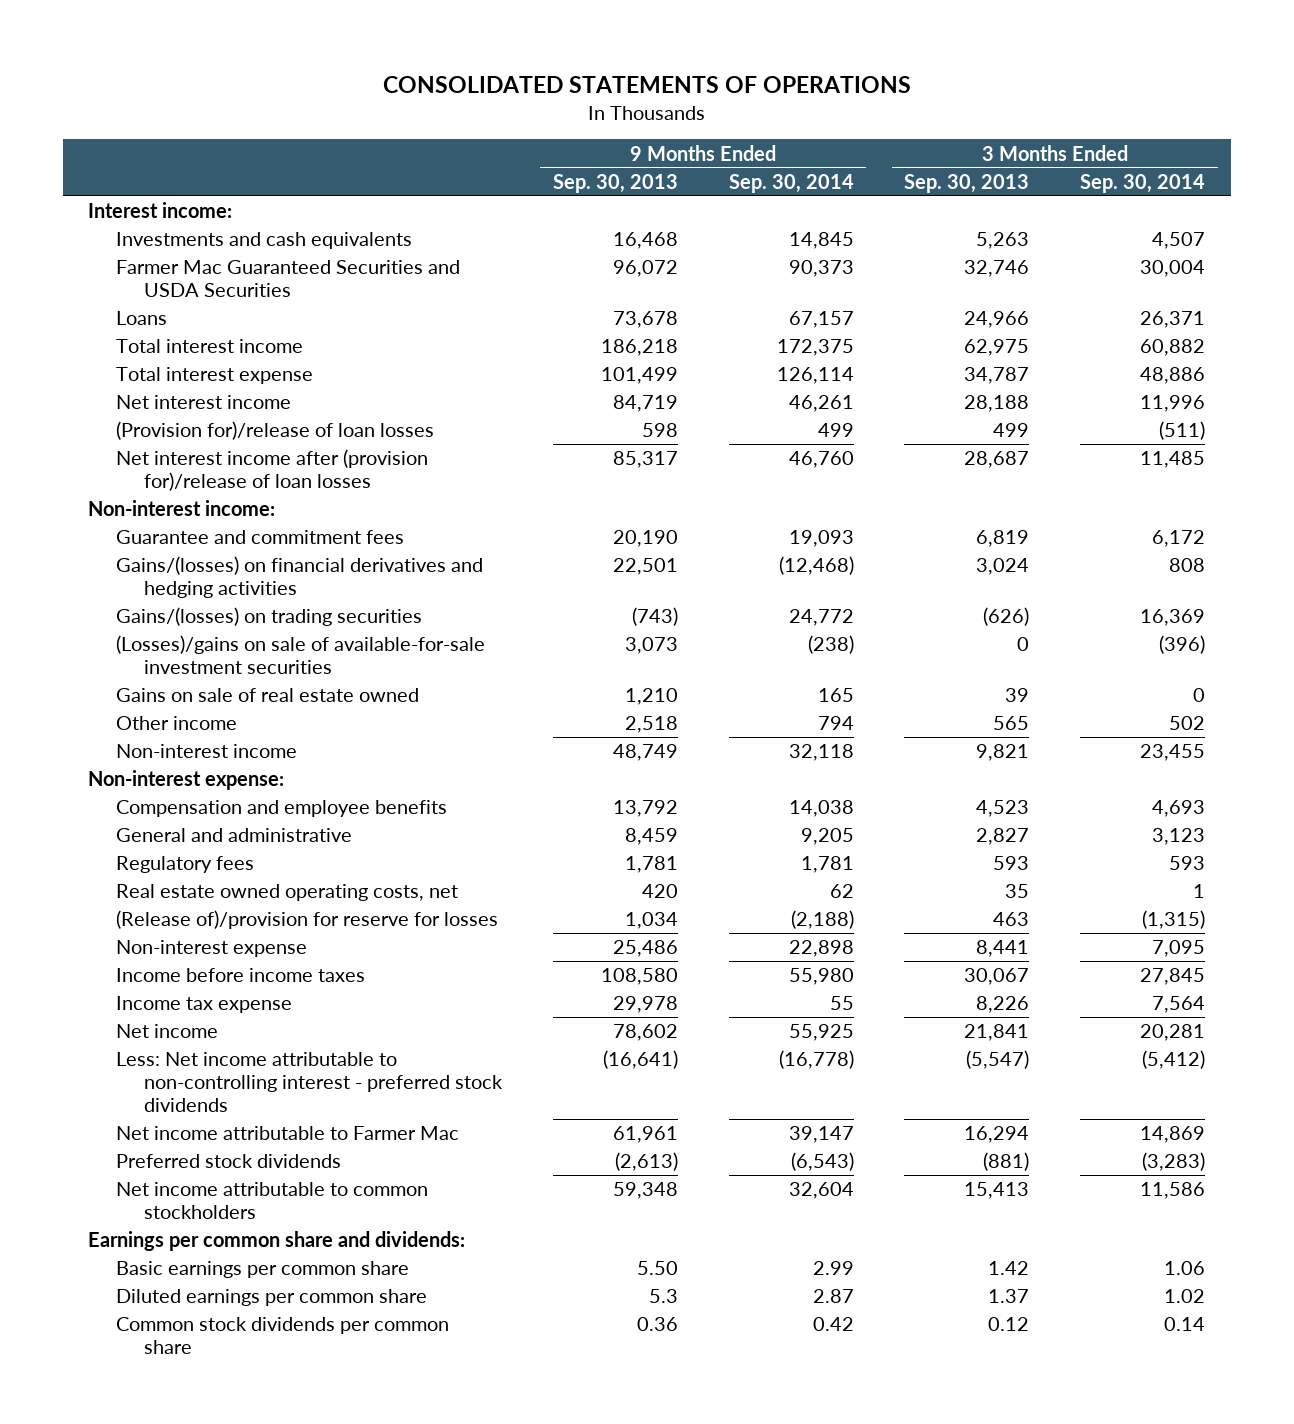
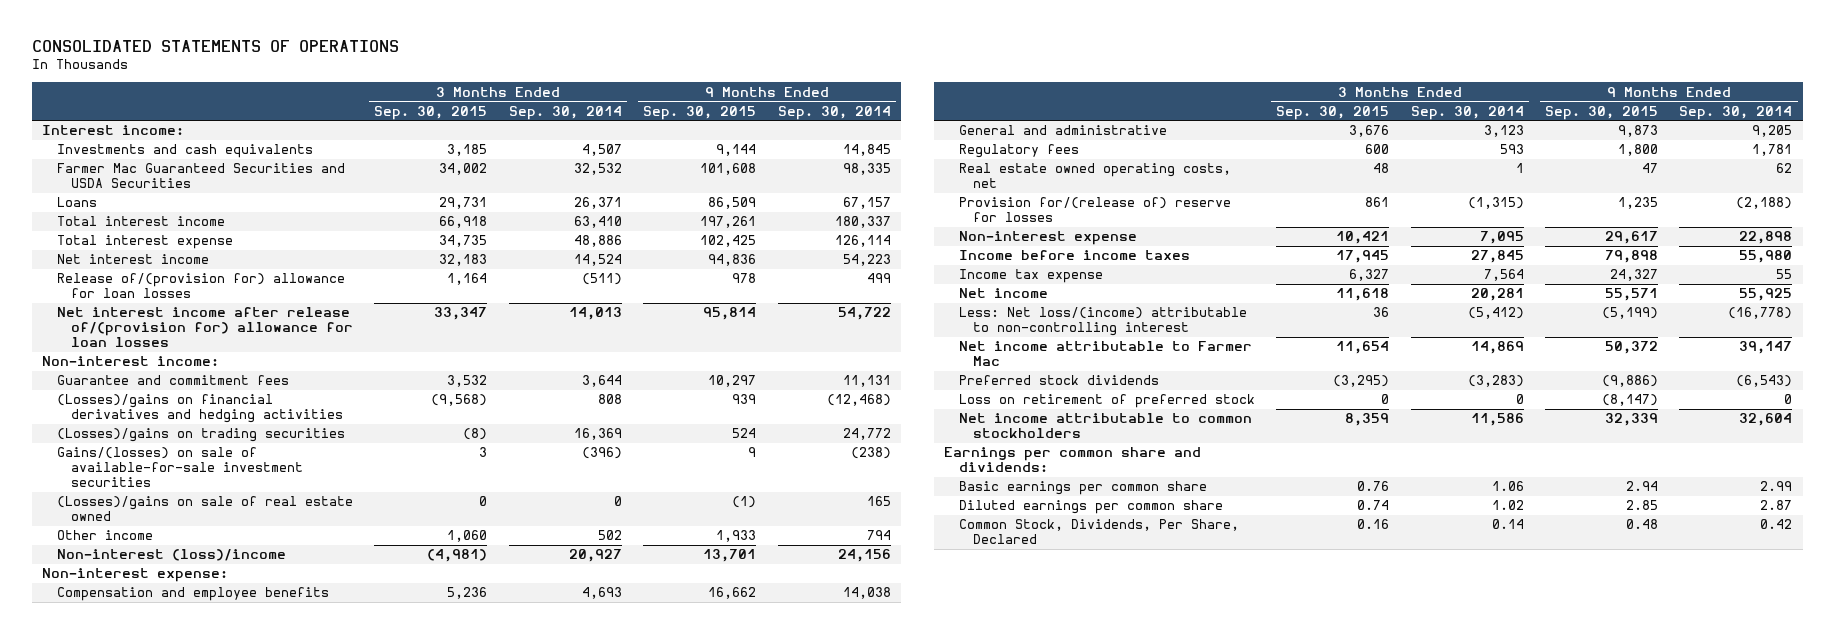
- | 9 Months Ended Sep. 30, 2013 | 9 Months Ended Sep. 30, 2014 | 3 Months Ended Sep. 30, 2013 | 3 Months Ended Sep. 30, 2014
+ | 3 Months Ended Sep. 30, 2015 | 3 Months Ended Sep. 30, 2014 | 9 Months Ended Sep. 30, 2015 | 9 Months Ended Sep. 30, 2014
- Farmer Mac Guaranteed Securities and USDA Securities | 96,072 | 90,373 | 32,746 | 30,004
+ Farmer Mac Guaranteed Securities and USDA Securities | 34,002 | 32,532 | 101,608 | 98,335
- Total interest income | 186,218 | 172,375 | 62,975 | 60,882
+ Total interest income | 66,918 | 63,410 | 197,261 | 180,337
- Net interest income | 84,719 | 46,261 | 28,188 | 11,996
- (Provision for)/release of loan losses | 598 | 499 | 499 | (511)
- Net interest income after (provision for)/release of loan losses | 85,317 | 46,760 | 28,687 | 11,485
+ Net interest income | 32,183 | 14,524 | 94,836 | 54,223
+ Release of/(provision for) allowance for loan losses | 1,164 | (511) | 978 | 499
+ Net interest income after release of/(provision for) allowance for loan losses | 33,347 | 14,013 | 95,814 | 54,722
- Guarantee and commitment fees | 20,190 | 19,093 | 6,819 | 6,172
- Gains/(losses) on financial derivatives and hedging activities | 22,501 | (12,468) | 3,024 | 808
- Gains/(losses) on trading securities | (743) | 24,772 | (626) | 16,369
- (Losses)/gains on sale of available-for-sale investment securities | 3,073 | (238) | 0 | (396)
- Gains on sale of real estate owned | 1,210 | 165 | 39 | 0
+ Guarantee and commitment fees | 3,532 | 3,644 | 10,297 | 11,131
+ (Losses)/gains on financial derivatives and hedging activities | (9,568) | 808 | 939 | (12,468)
+ (Losses)/gains on trading securities | (8) | 16,369 | 524 | 24,772
+ Gains/(losses) on sale of available-for-sale investment securities | 3 | (396) | 9 | (238)
+ (Losses)/gains on sale of real estate owned | 0 | 0 | (1) | 165
- Non-interest income | 48,749 | 32,118 | 9,821 | 23,455
+ Non-interest (loss)/income | (4,981) | 20,927 | 13,701 | 24,156
- (Release of)/provision for reserve for losses | 1,034 | (2,188) | 463 | (1,315)
+ Provision for/(release of) reserve for losses | 861 | (1,315) | 1,235 | (2,188)
- Less: Net income attributable to non-controlling interest - preferred stock dividends | (16,641) | (16,778) | (5,547) | (5,412)
+ Less: Net loss/(income) attributable to non-controlling interest | 36 | (5,412) | (5,199) | (16,778)
+ Loss on retirement of preferred stock | 0 | 0 | (8,147) | 0
- Common stock dividends per common share | 0.36 | 0.42 | 0.12 | 0.14
+ Common Stock, Dividends, Per Share, Declared | 0.16 | 0.14 | 0.48 | 0.42

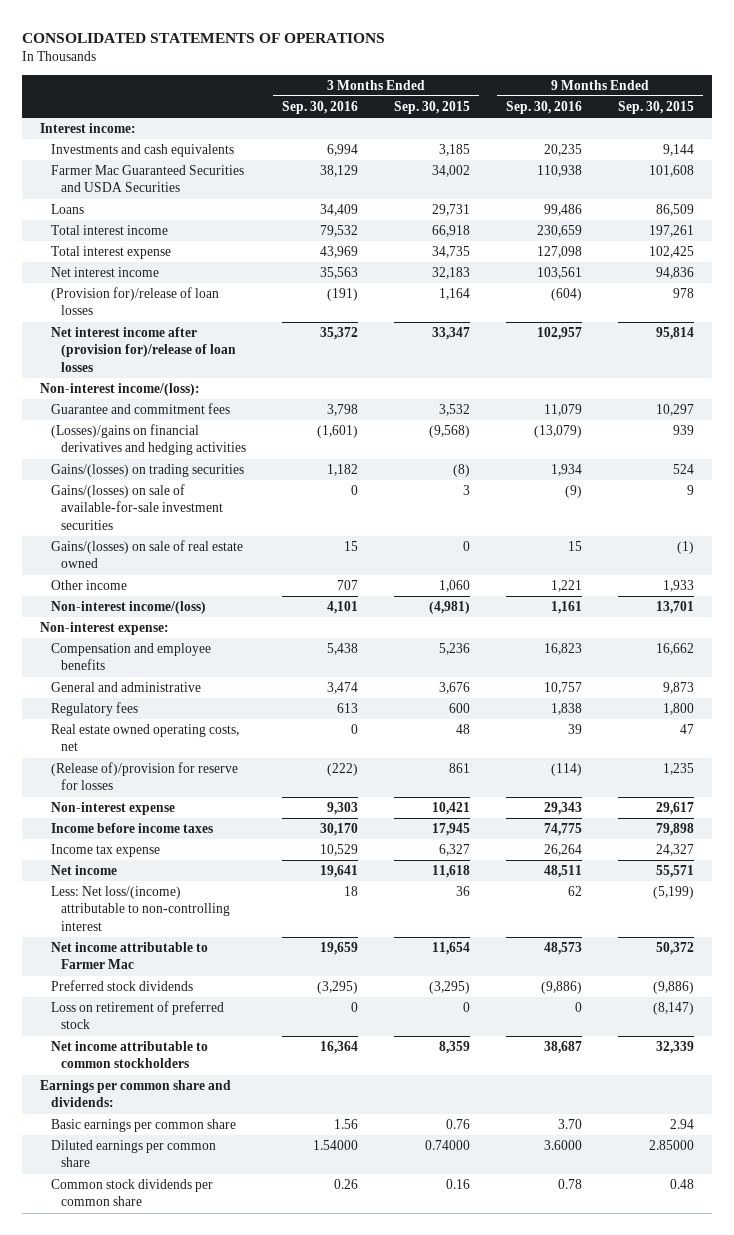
- | 3 Months Ended Sep. 30, 2015 | 3 Months Ended Sep. 30, 2014 | 9 Months Ended Sep. 30, 2015 | 9 Months Ended Sep. 30, 2014
+ | 3 Months Ended Sep. 30, 2016 | 3 Months Ended Sep. 30, 2015 | 9 Months Ended Sep. 30, 2016 | 9 Months Ended Sep. 30, 2015
- Release of/(provision for) allowance for loan losses | 1,164 | (511) | 978 | 499
- Net interest income after release of/(provision for) allowance for loan losses | 33,347 | 14,013 | 95,814 | 54,722
- Non-interest income:
+ (Provision for)/release of loan losses | (191) | 1,164 | (604) | 978
+ Net interest income after (provision for)/release of loan losses | 35,372 | 33,347 | 102,957 | 95,814
+ Non-interest income/(loss):
- (Losses)/gains on trading securities | (8) | 16,369 | 524 | 24,772
+ Gains/(losses) on trading securities | 1,182 | (8) | 1,934 | 524
- (Losses)/gains on sale of real estate owned | 0 | 0 | (1) | 165
+ Gains/(losses) on sale of real estate owned | 15 | 0 | 15 | (1)
- Non-interest (loss)/income | (4,981) | 20,927 | 13,701 | 24,156
+ Non-interest income/(loss) | 4,101 | (4,981) | 1,161 | 13,701
- Provision for/(release of) reserve for losses | 861 | (1,315) | 1,235 | (2,188)
+ (Release of)/provision for reserve for losses | (222) | 861 | (114) | 1,235
- Diluted earnings per common share | 0.74 | 1.02 | 2.85 | 2.87
- Common Stock, Dividends, Per Share, Declared | 0.16 | 0.14 | 0.48 | 0.42
+ Diluted earnings per common share | 1.54000 | 0.74000 | 3.6000 | 2.85000
+ Common stock dividends per common share | 0.26 | 0.16 | 0.78 | 0.48

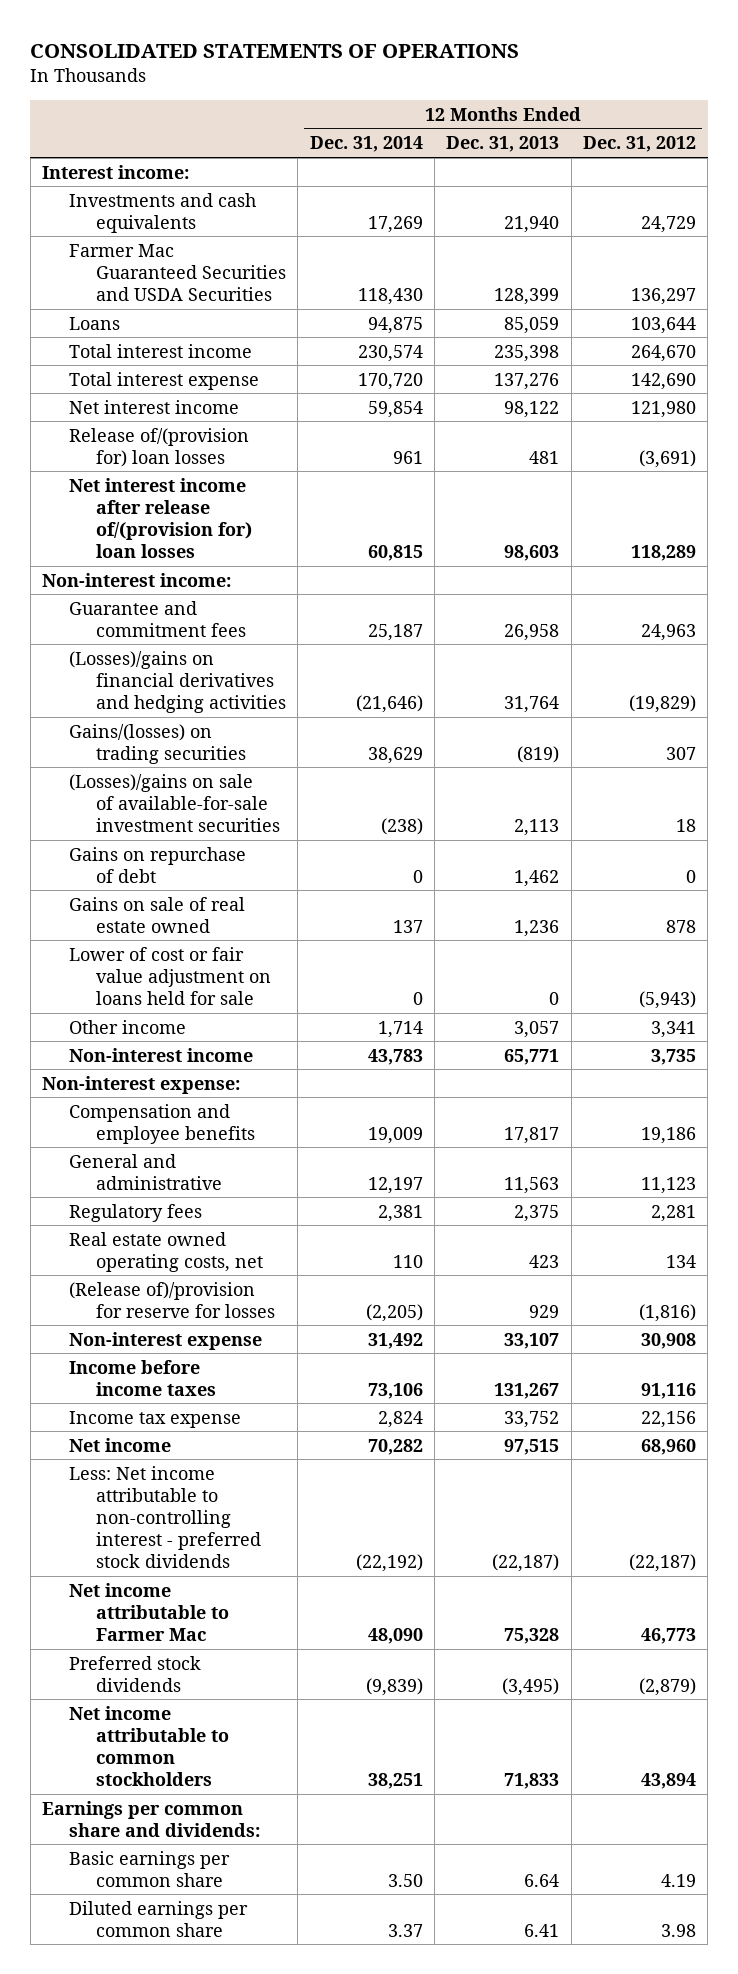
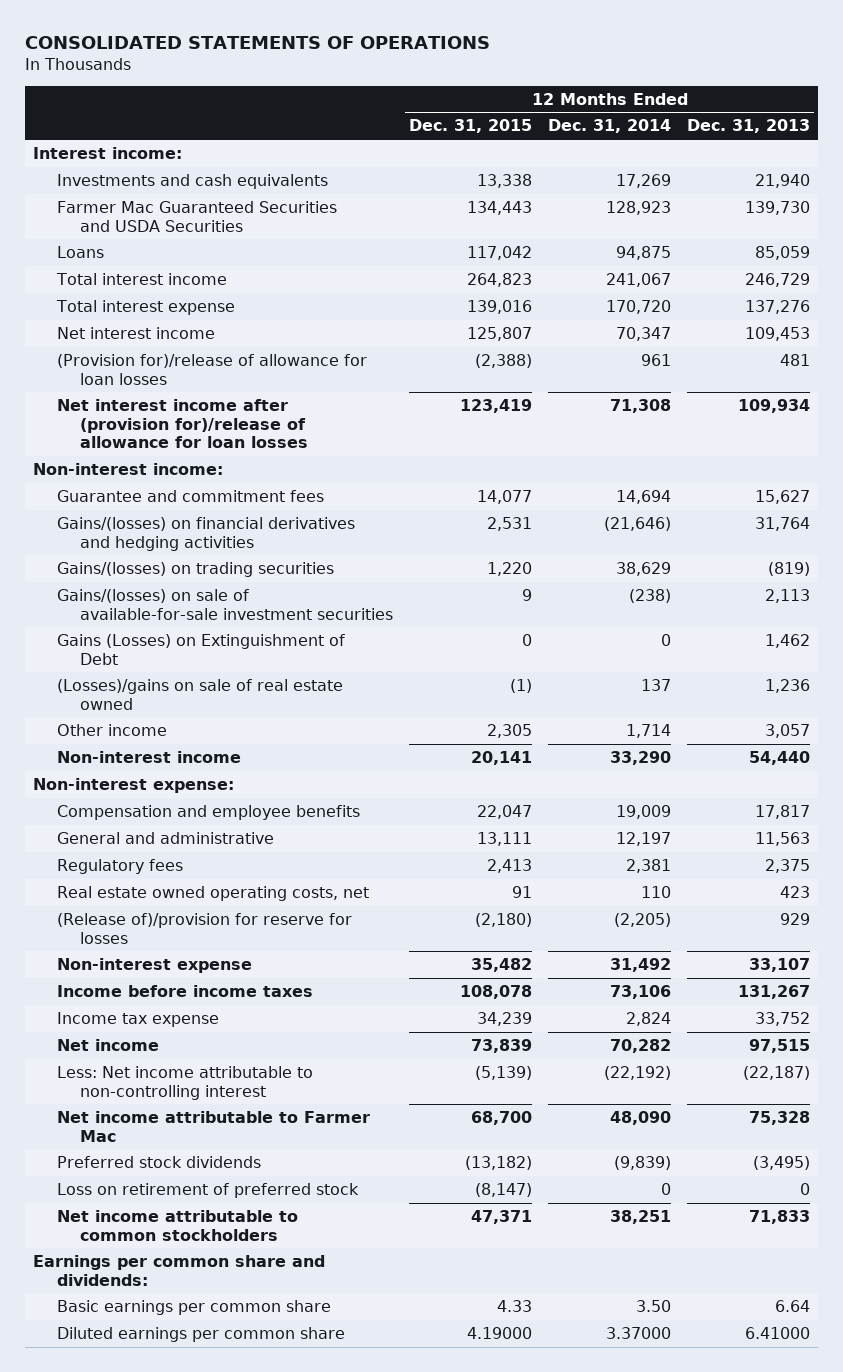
- | 12 Months Ended Dec. 31, 2014 | 12 Months Ended Dec. 31, 2013 | 12 Months Ended Dec. 31, 2012
+ | 12 Months Ended Dec. 31, 2015 | 12 Months Ended Dec. 31, 2014 | 12 Months Ended Dec. 31, 2013
- Farmer Mac Guaranteed Securities and USDA Securities | 118,430 | 128,399 | 136,297
+ Farmer Mac Guaranteed Securities and USDA Securities | 134,443 | 128,923 | 139,730
- Total interest income | 230,574 | 235,398 | 264,670
+ Total interest income | 264,823 | 241,067 | 246,729
- Net interest income | 59,854 | 98,122 | 121,980
- Release of/(provision for) loan losses | 961 | 481 | (3,691)
- Net interest income after release of/(provision for) loan losses | 60,815 | 98,603 | 118,289
+ Net interest income | 125,807 | 70,347 | 109,453
+ (Provision for)/release of allowance for loan losses | (2,388) | 961 | 481
+ Net interest income after (provision for)/release of allowance for loan losses | 123,419 | 71,308 | 109,934
- Guarantee and commitment fees | 25,187 | 26,958 | 24,963
- (Losses)/gains on financial derivatives and hedging activities | (21,646) | 31,764 | (19,829)
+ Guarantee and commitment fees | 14,077 | 14,694 | 15,627
+ Gains/(losses) on financial derivatives and hedging activities | 2,531 | (21,646) | 31,764
- (Losses)/gains on sale of available-for-sale investment securities | (238) | 2,113 | 18
- Gains on repurchase of debt | 0 | 1,462 | 0
- Gains on sale of real estate owned | 137 | 1,236 | 878
- Lower of cost or fair value adjustment on loans held for sale | 0 | 0 | (5,943)
+ Gains/(losses) on sale of available-for-sale investment securities | 9 | (238) | 2,113
+ Gains (Losses) on Extinguishment of Debt | 0 | 0 | 1,462
+ (Losses)/gains on sale of real estate owned | (1) | 137 | 1,236
- Non-interest income | 43,783 | 65,771 | 3,735
+ Non-interest income | 20,141 | 33,290 | 54,440
- Less: Net income attributable to non-controlling interest - preferred stock dividends | (22,192) | (22,187) | (22,187)
+ Less: Net income attributable to non-controlling interest | (5,139) | (22,192) | (22,187)
+ Loss on retirement of preferred stock | (8,147) | 0 | 0
- Diluted earnings per common share | 3.37 | 6.41 | 3.98
+ Diluted earnings per common share | 4.19000 | 3.37000 | 6.41000

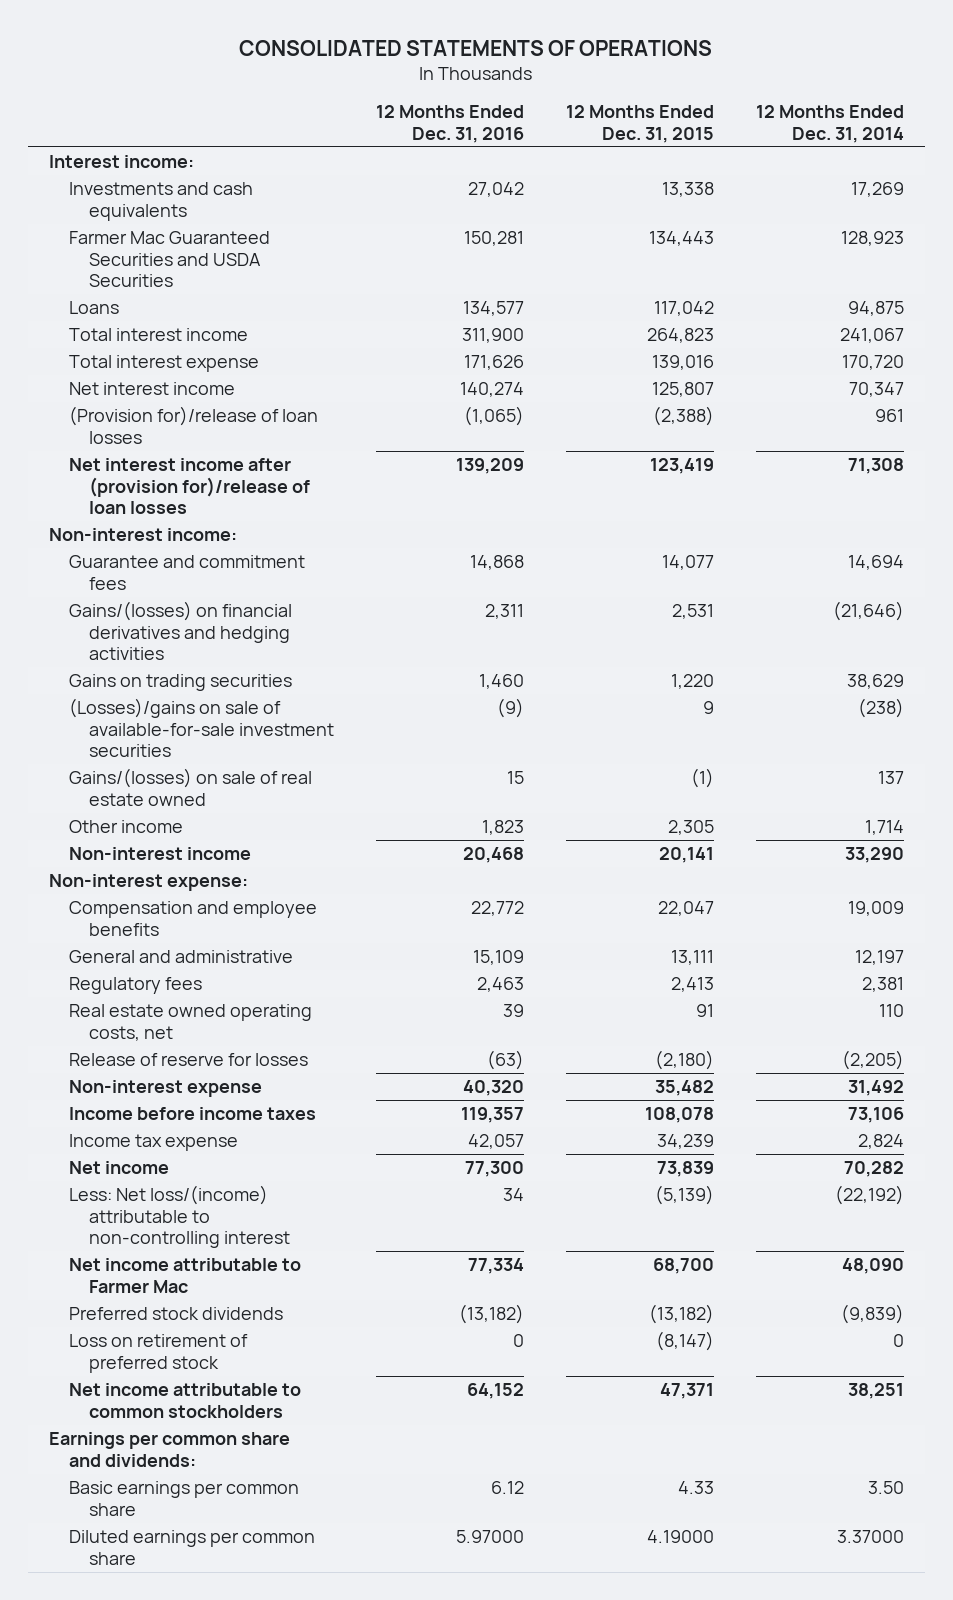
- | 12 Months Ended Dec. 31, 2015 | 12 Months Ended Dec. 31, 2014 | 12 Months Ended Dec. 31, 2013
+ | 12 Months Ended Dec. 31, 2016 | 12 Months Ended Dec. 31, 2015 | 12 Months Ended Dec. 31, 2014
- (Provision for)/release of allowance for loan losses | (2,388) | 961 | 481
- Net interest income after (provision for)/release of allowance for loan losses | 123,419 | 71,308 | 109,934
+ (Provision for)/release of loan losses | (1,065) | (2,388) | 961
+ Net interest income after (provision for)/release of loan losses | 139,209 | 123,419 | 71,308
- Gains/(losses) on trading securities | 1,220 | 38,629 | (819)
- Gains/(losses) on sale of available-for-sale investment securities | 9 | (238) | 2,113
- Gains (Losses) on Extinguishment of Debt | 0 | 0 | 1,462
- (Losses)/gains on sale of real estate owned | (1) | 137 | 1,236
+ Gains on trading securities | 1,460 | 1,220 | 38,629
+ (Losses)/gains on sale of available-for-sale investment securities | (9) | 9 | (238)
+ Gains/(losses) on sale of real estate owned | 15 | (1) | 137
- (Release of)/provision for reserve for losses | (2,180) | (2,205) | 929
+ Release of reserve for losses | (63) | (2,180) | (2,205)
- Less: Net income attributable to non-controlling interest | (5,139) | (22,192) | (22,187)
+ Less: Net loss/(income) attributable to non-controlling interest | 34 | (5,139) | (22,192)

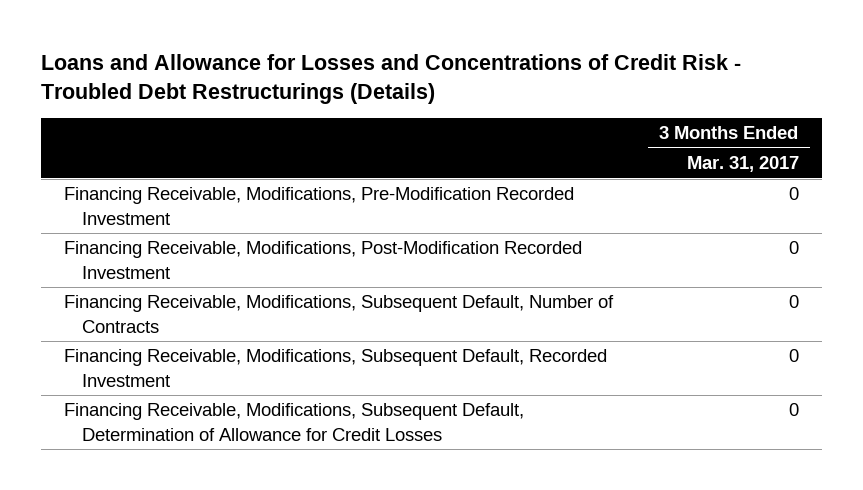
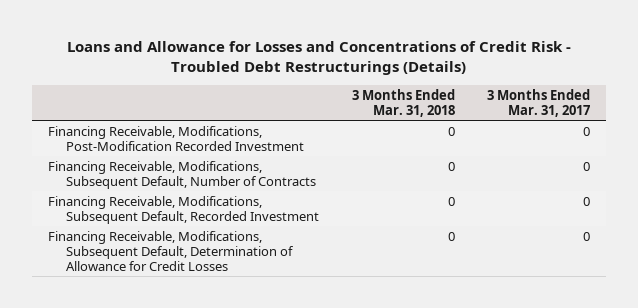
- | 3 Months Ended Mar. 31, 2017
+ | 3 Months Ended Mar. 31, 2018 | 3 Months Ended Mar. 31, 2017
- Financing Receivable, Modifications, Pre-Modification Recorded Investment | 0

